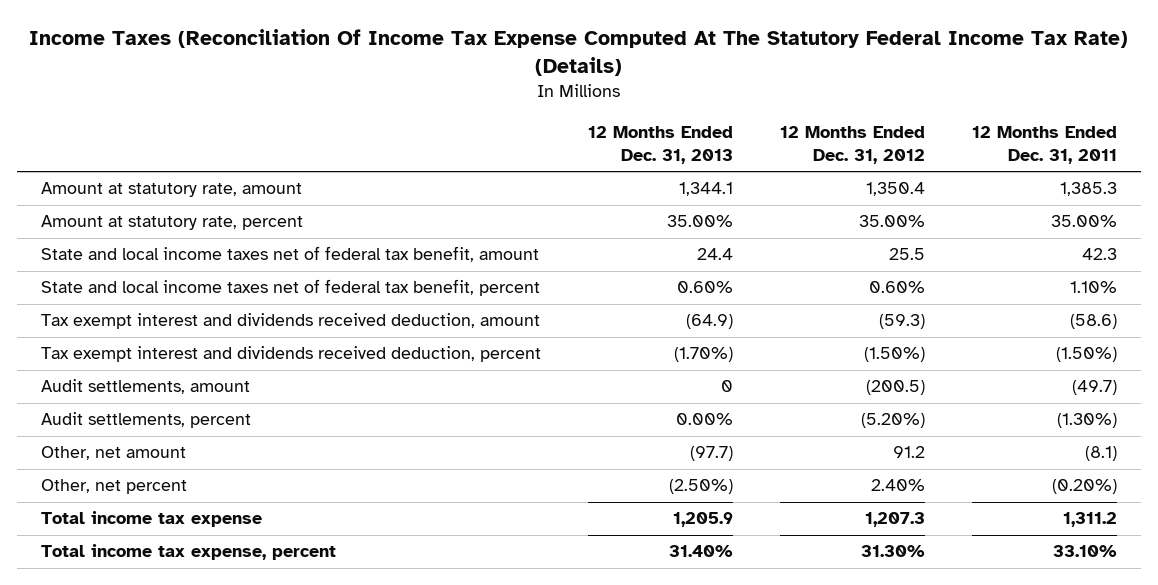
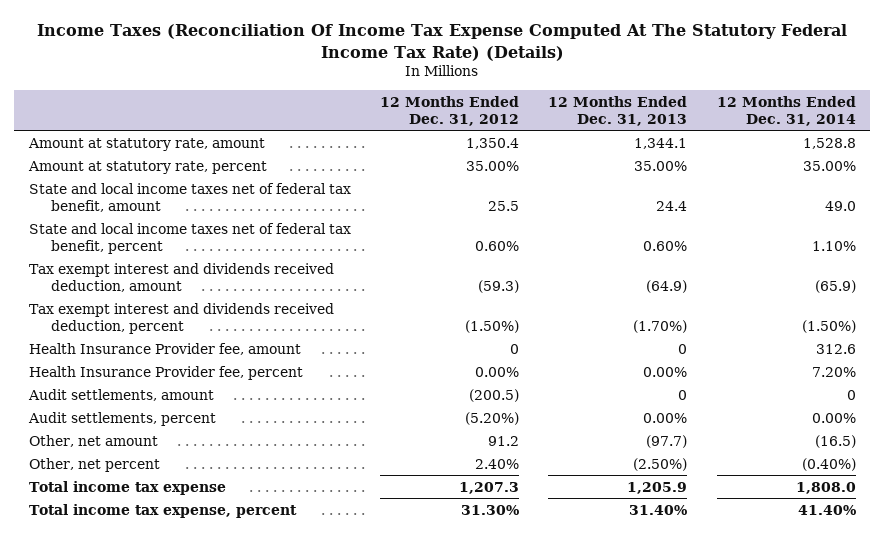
- | 12 Months Ended Dec. 31, 2013 | 12 Months Ended Dec. 31, 2012 | 12 Months Ended Dec. 31, 2011
+ | 12 Months Ended Dec. 31, 2012 | 12 Months Ended Dec. 31, 2013 | 12 Months Ended Dec. 31, 2014
+ Health Insurance Provider fee, amount | 0 | 0 | 312.6
+ Health Insurance Provider fee, percent | 0.00% | 0.00% | 7.20%

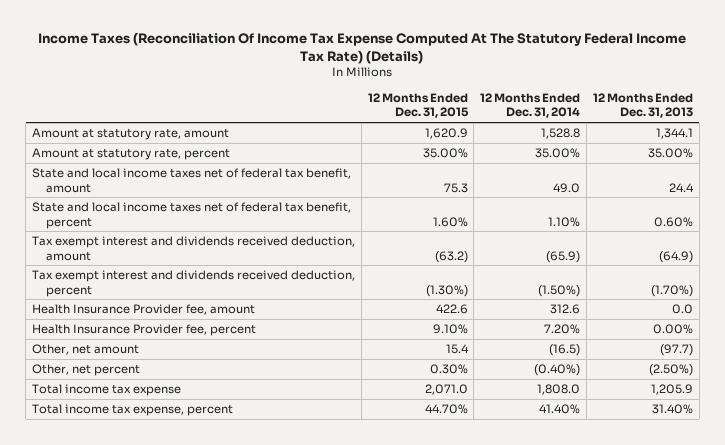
- | 12 Months Ended Dec. 31, 2012 | 12 Months Ended Dec. 31, 2013 | 12 Months Ended Dec. 31, 2014
+ | 12 Months Ended Dec. 31, 2015 | 12 Months Ended Dec. 31, 2014 | 12 Months Ended Dec. 31, 2013
- Health Insurance Provider fee, amount | 0 | 0 | 312.6
+ Health Insurance Provider fee, amount | 422.6 | 312.6 | 0.0
- Audit settlements, amount | (200.5) | 0 | 0
- Audit settlements, percent | (5.20%) | 0.00% | 0.00%

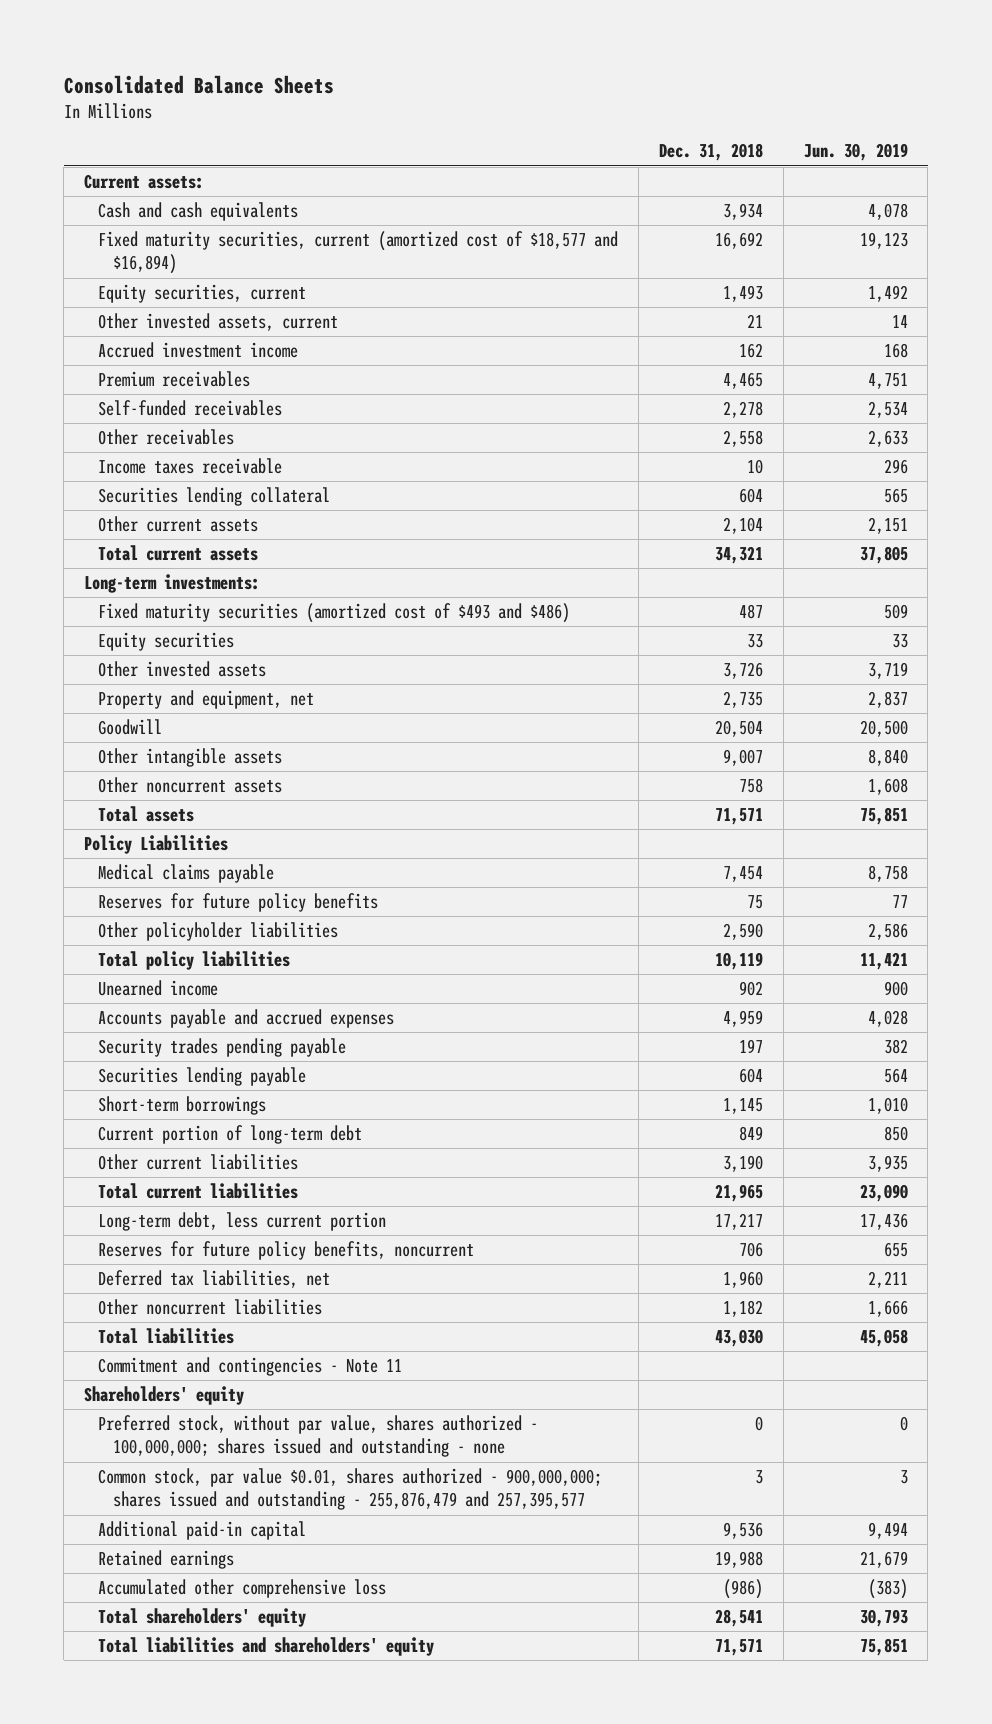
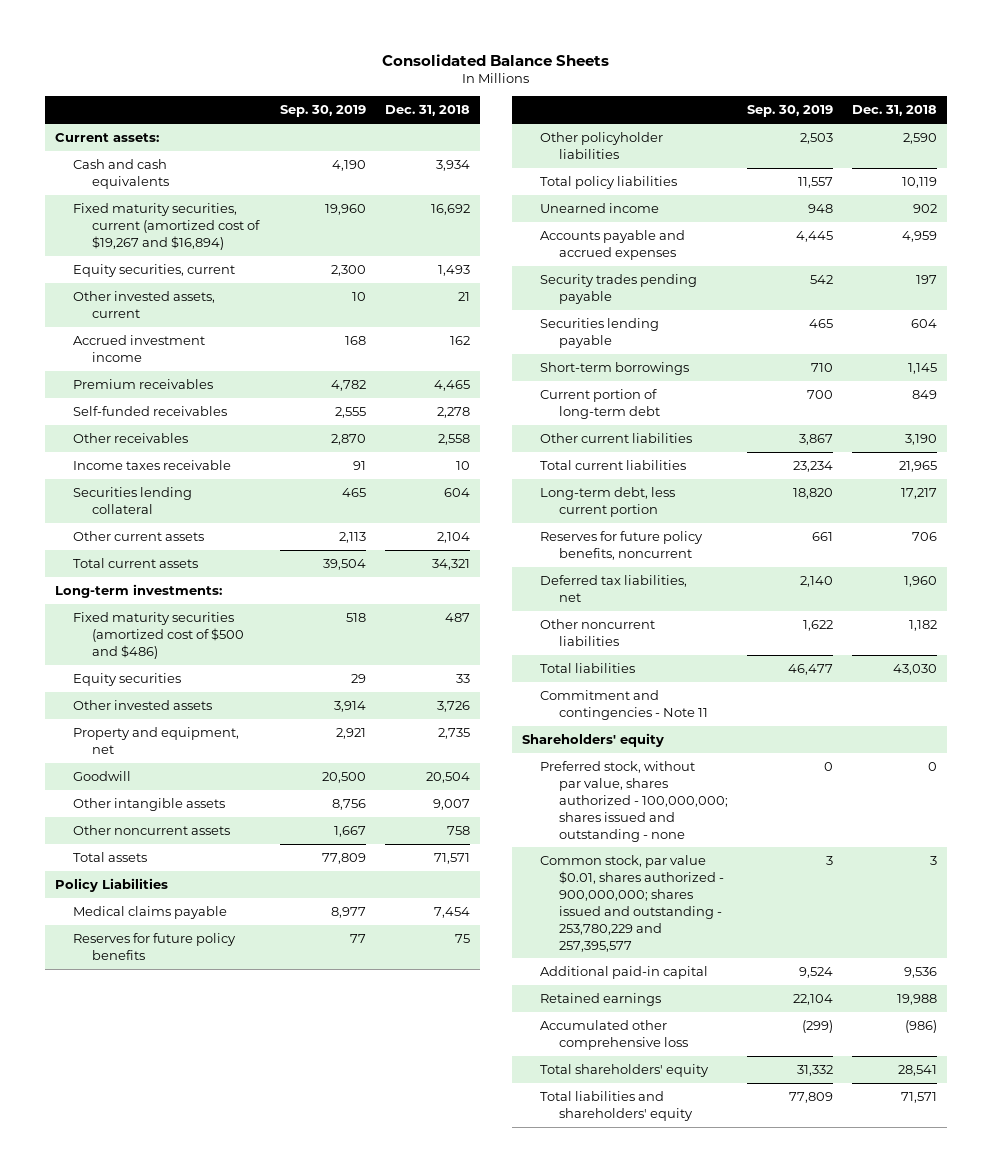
- | Dec. 31, 2018 | Jun. 30, 2019
+ | Sep. 30, 2019 | Dec. 31, 2018
- Fixed maturity securities, current (amortized cost of $18,577 and $16,894) | 16,692 | 19,123
+ Fixed maturity securities, current (amortized cost of $19,267 and $16,894) | 19,960 | 16,692
- Fixed maturity securities (amortized cost of $493 and $486) | 487 | 509
+ Fixed maturity securities (amortized cost of $500 and $486) | 518 | 487
- Common stock, par value $0.01, shares authorized - 900,000,000; shares issued and outstanding - 255,876,479 and 257,395,577 | 3 | 3
+ Common stock, par value $0.01, shares authorized - 900,000,000; shares issued and outstanding - 253,780,229 and 257,395,577 | 3 | 3

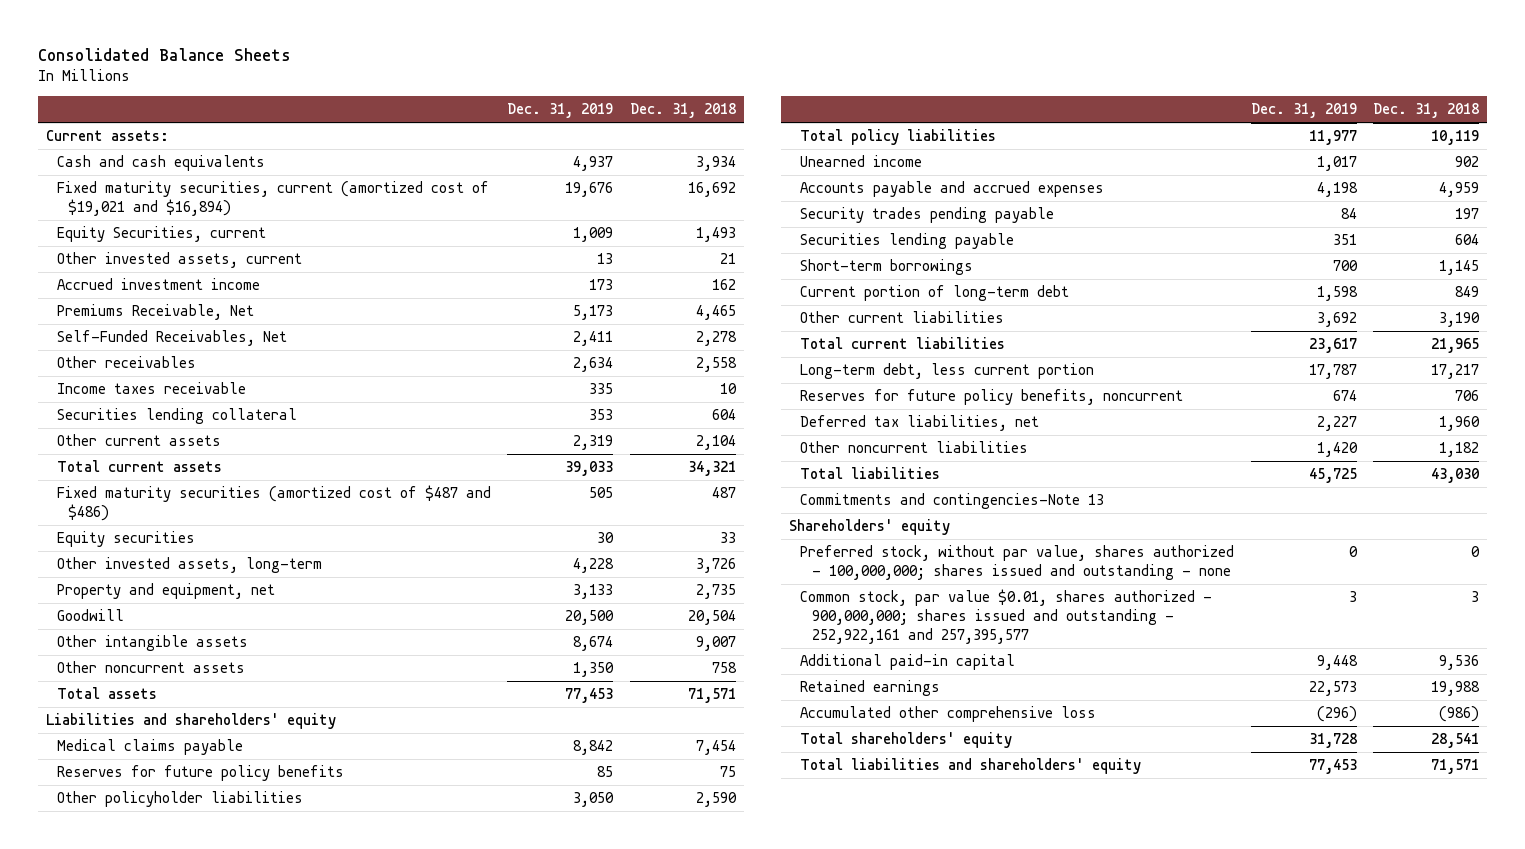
- | Sep. 30, 2019 | Dec. 31, 2018
+ | Dec. 31, 2019 | Dec. 31, 2018
- Fixed maturity securities, current (amortized cost of $19,267 and $16,894) | 19,960 | 16,692
- Equity securities, current | 2,300 | 1,493
+ Fixed maturity securities, current (amortized cost of $19,021 and $16,894) | 19,676 | 16,692
+ Equity Securities, current | 1,009 | 1,493
- Premium receivables | 4,782 | 4,465
- Self-funded receivables | 2,555 | 2,278
+ Premiums Receivable, Net | 5,173 | 4,465
+ Self-Funded Receivables, Net | 2,411 | 2,278
- Long-term investments:
- Fixed maturity securities (amortized cost of $500 and $486) | 518 | 487
+ Fixed maturity securities (amortized cost of $487 and $486) | 505 | 487
- Other invested assets | 3,914 | 3,726
+ Other invested assets, long-term | 4,228 | 3,726
- Policy Liabilities
+ Liabilities and shareholders' equity
- Commitment and contingencies - Note 11
+ Commitments and contingencies-Note 13
- Common stock, par value $0.01, shares authorized - 900,000,000; shares issued and outstanding - 253,780,229 and 257,395,577 | 3 | 3
+ Common stock, par value $0.01, shares authorized - 900,000,000; shares issued and outstanding - 252,922,161 and 257,395,577 | 3 | 3

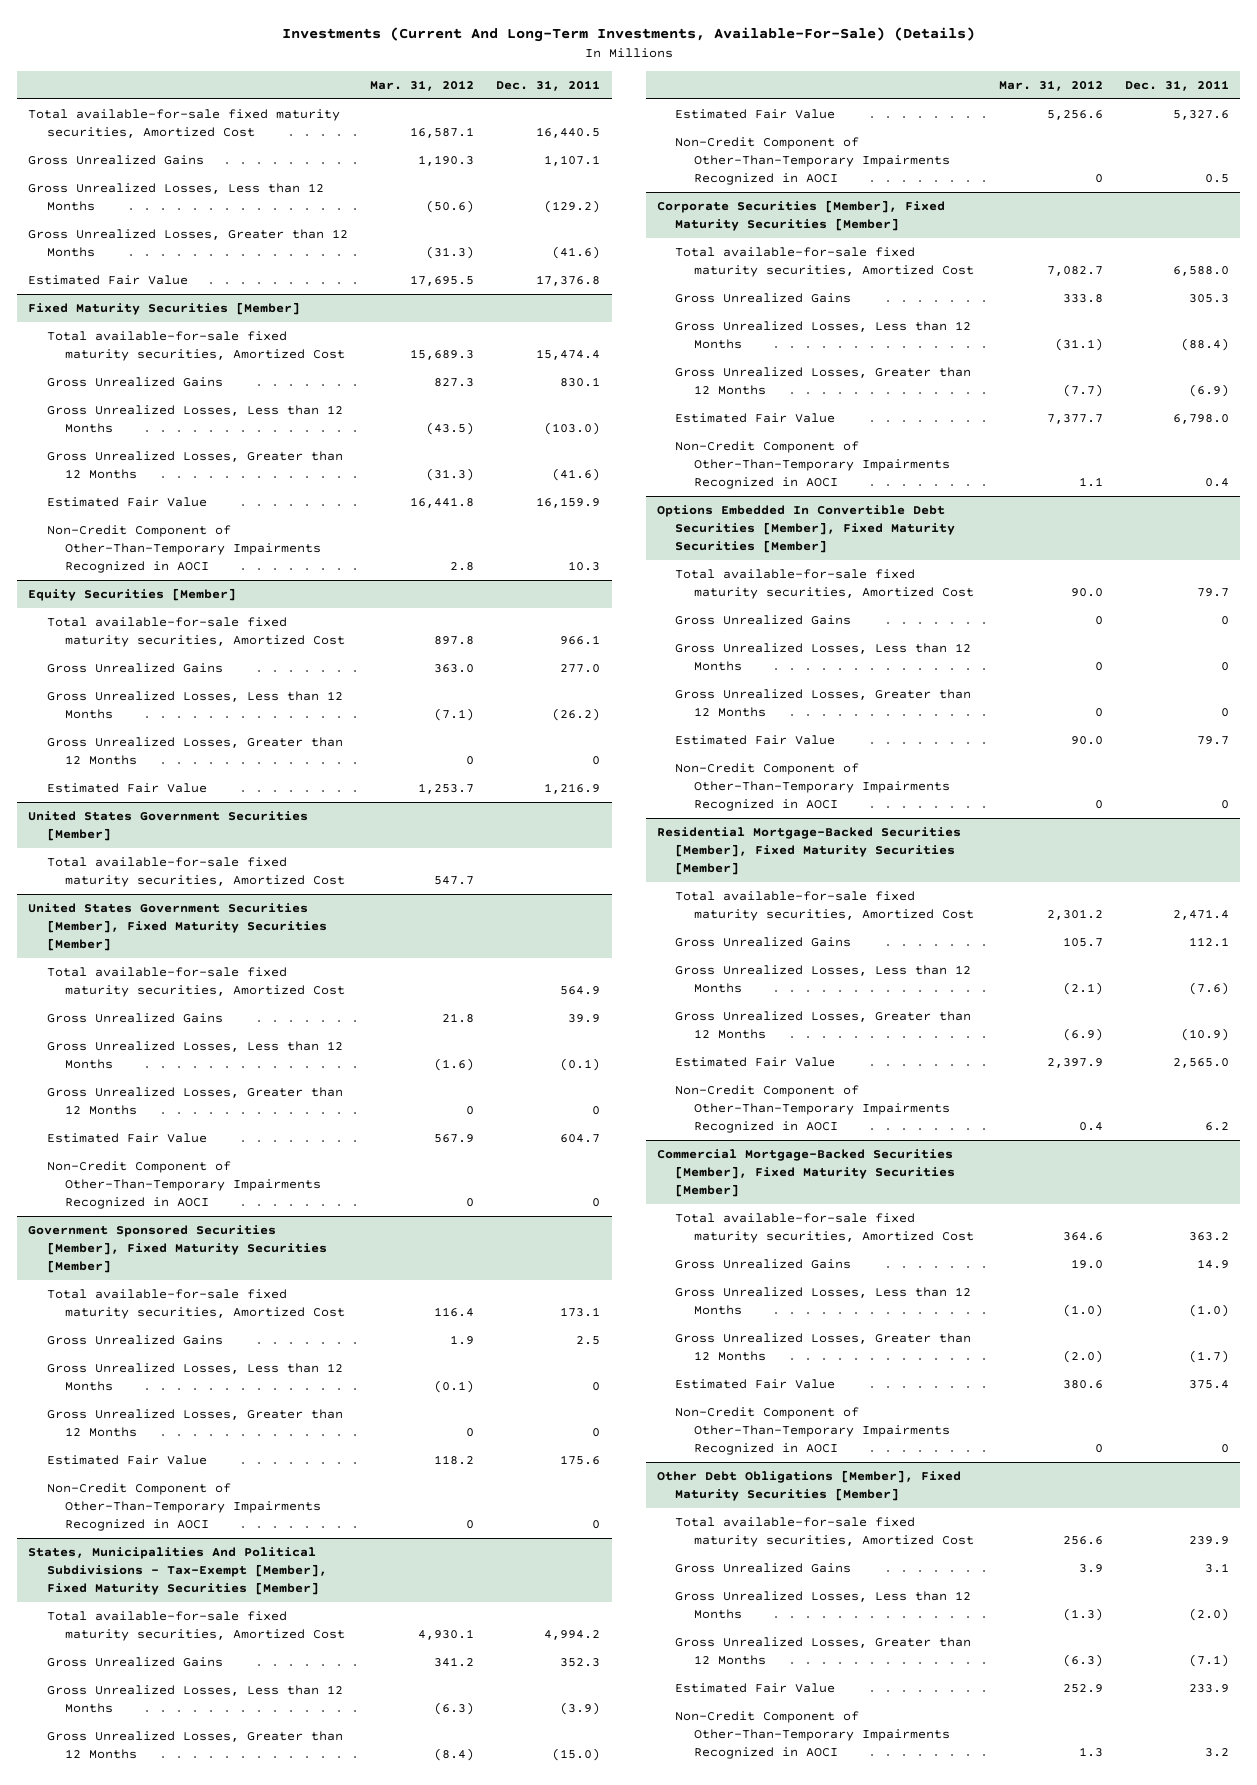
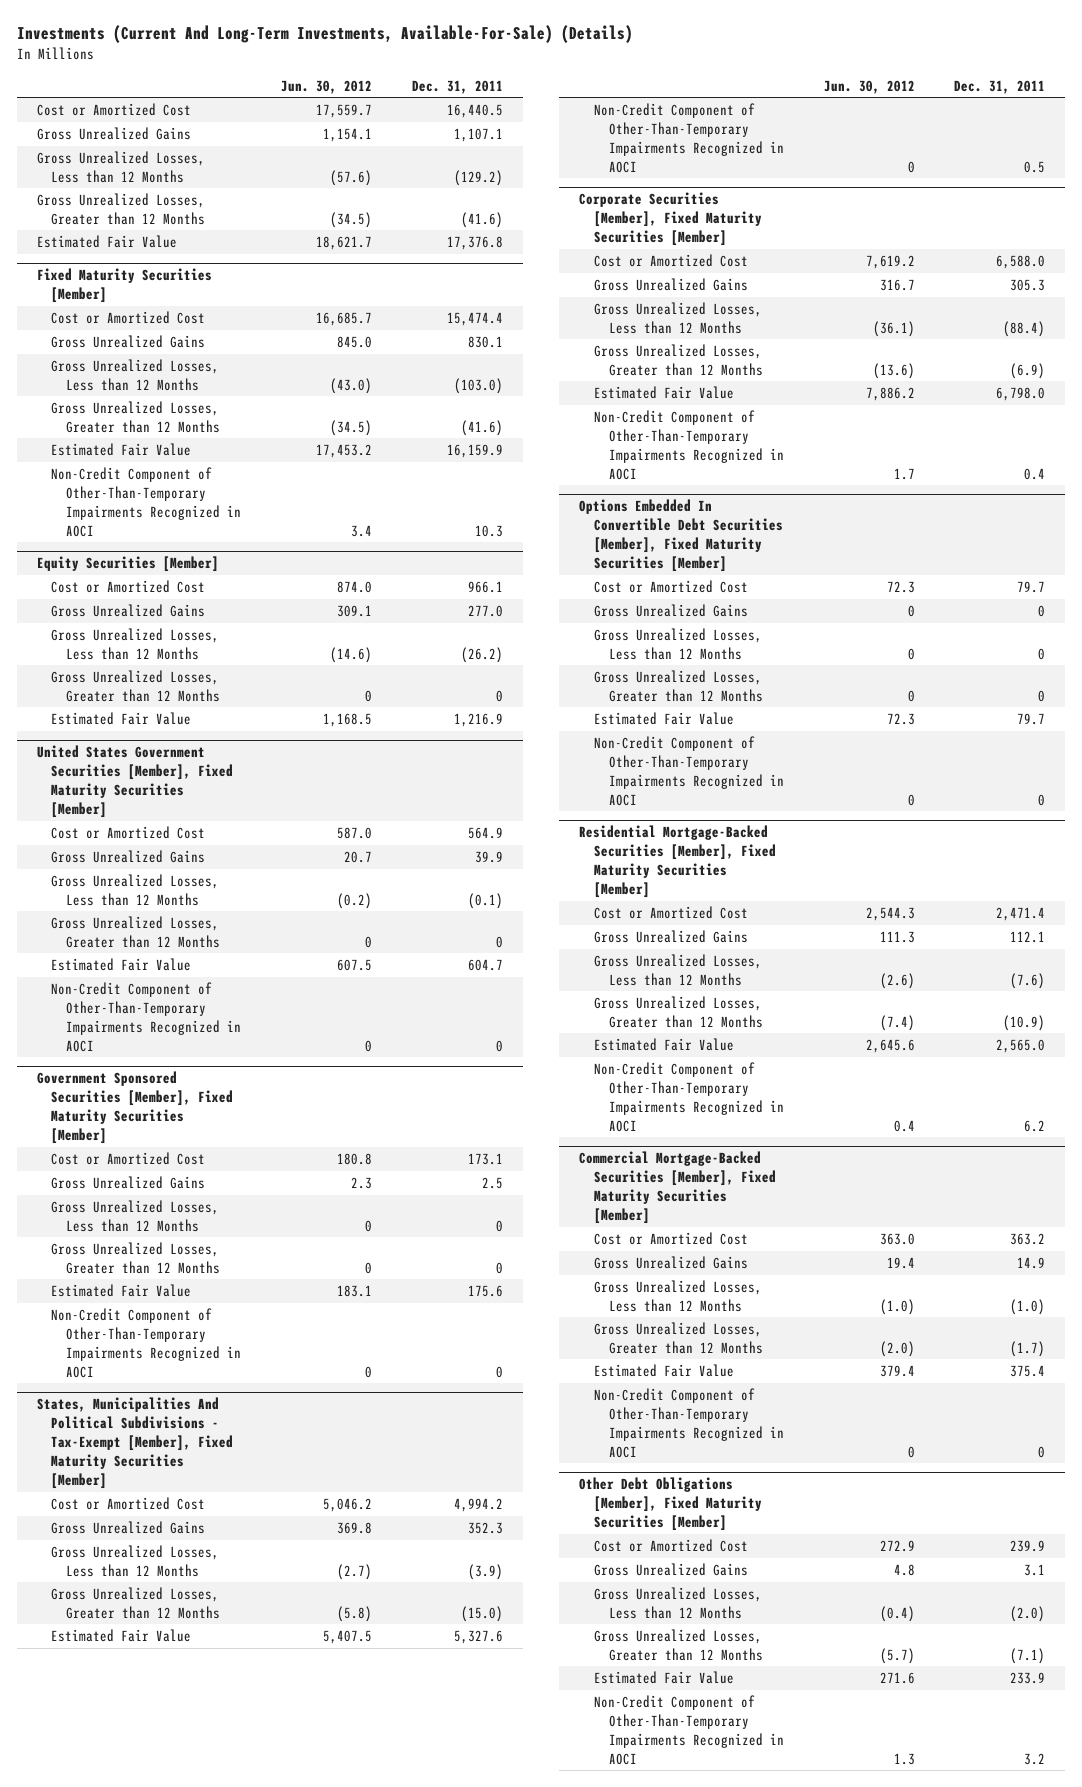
- | Mar. 31, 2012 | Dec. 31, 2011
+ | Jun. 30, 2012 | Dec. 31, 2011
- Total available-for-sale fixed maturity securities, Amortized Cost | 16,587.1 | 16,440.5
+ Cost or Amortized Cost | 17,559.7 | 16,440.5
@ Fixed Maturity Securities [Member]
- Total available-for-sale fixed maturity securities, Amortized Cost | 15,689.3 | 15,474.4
+ Cost or Amortized Cost | 16,685.7 | 15,474.4
@ Equity Securities [Member]
- Total available-for-sale fixed maturity securities, Amortized Cost | 897.8 | 966.1
+ Cost or Amortized Cost | 874.0 | 966.1
- United States Government Securities [Member]
- Total available-for-sale fixed maturity securities, Amortized Cost | 547.7 |
@ United States Government Securities [Member], Fixed Maturity Securities [Member]
- Total available-for-sale fixed maturity securities, Amortized Cost | | 564.9
+ Cost or Amortized Cost | 587.0 | 564.9
@ Government Sponsored Securities [Member], Fixed Maturity Securities [Member]
- Total available-for-sale fixed maturity securities, Amortized Cost | 116.4 | 173.1
+ Cost or Amortized Cost | 180.8 | 173.1
@ States, Municipalities And Political Subdivisions - Tax-Exempt [Member], Fixed Maturity Securities [Member]
- Total available-for-sale fixed maturity securities, Amortized Cost | 4,930.1 | 4,994.2
+ Cost or Amortized Cost | 5,046.2 | 4,994.2
@ Corporate Securities [Member], Fixed Maturity Securities [Member]
- Total available-for-sale fixed maturity securities, Amortized Cost | 7,082.7 | 6,588.0
+ Cost or Amortized Cost | 7,619.2 | 6,588.0
@ Options Embedded In Convertible Debt Securities [Member], Fixed Maturity Securities [Member]
- Total available-for-sale fixed maturity securities, Amortized Cost | 90.0 | 79.7
+ Cost or Amortized Cost | 72.3 | 79.7
@ Residential Mortgage-Backed Securities [Member], Fixed Maturity Securities [Member]
- Total available-for-sale fixed maturity securities, Amortized Cost | 2,301.2 | 2,471.4
+ Cost or Amortized Cost | 2,544.3 | 2,471.4
@ Commercial Mortgage-Backed Securities [Member], Fixed Maturity Securities [Member]
- Total available-for-sale fixed maturity securities, Amortized Cost | 364.6 | 363.2
+ Cost or Amortized Cost | 363.0 | 363.2
@ Other Debt Obligations [Member], Fixed Maturity Securities [Member]
- Total available-for-sale fixed maturity securities, Amortized Cost | 256.6 | 239.9
+ Cost or Amortized Cost | 272.9 | 239.9

